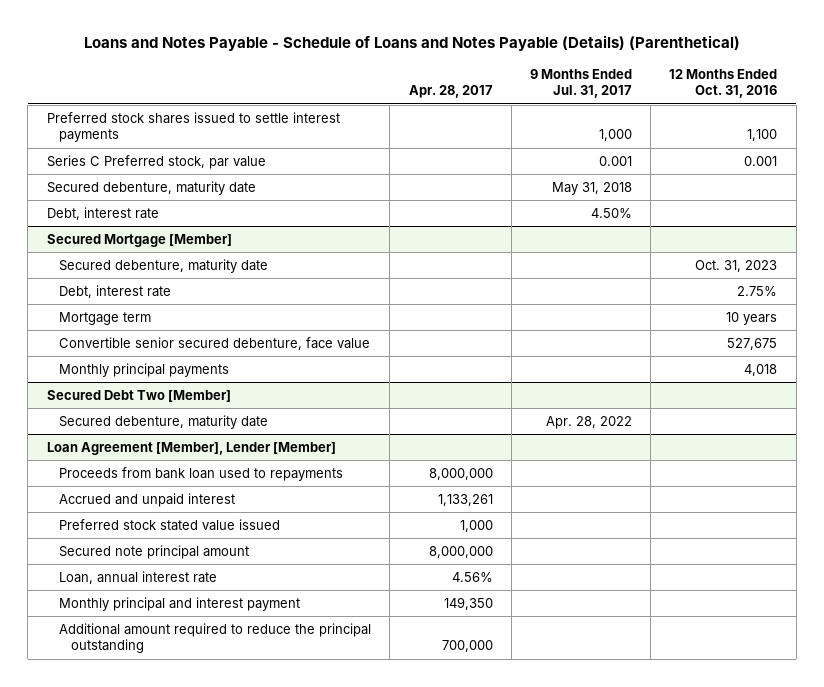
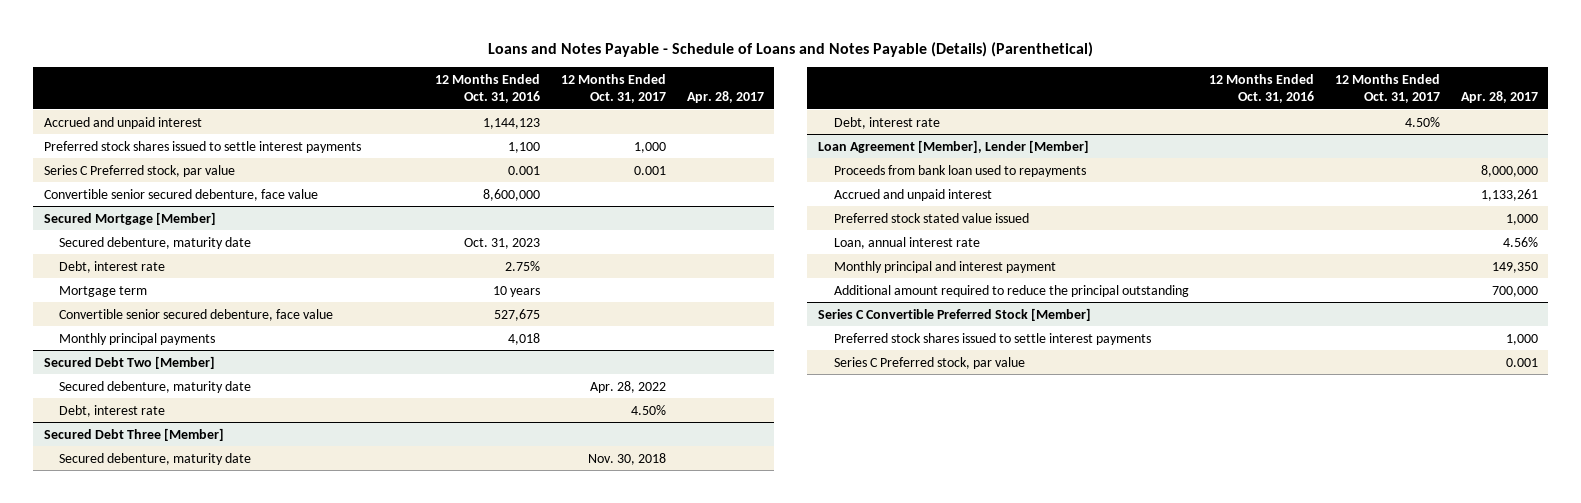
- | Apr. 28, 2017 | 9 Months Ended Jul. 31, 2017 | 12 Months Ended Oct. 31, 2016
+ | 12 Months Ended Oct. 31, 2016 | 12 Months Ended Oct. 31, 2017 | Apr. 28, 2017
+ Accrued and unpaid interest | 1,144,123 | |
- Secured debenture, maturity date | | May 31, 2018 |
- Debt, interest rate | | 4.50% |
+ Convertible senior secured debenture, face value | 8,600,000 | |
@ Secured Debt Two [Member]
+ Debt, interest rate | | 4.50% |
+ Secured Debt Three [Member]
+ Secured debenture, maturity date | | Nov. 30, 2018 |
+ Debt, interest rate | | 4.50% |
@ Loan Agreement [Member], Lender [Member]
- Secured note principal amount | 8,000,000 | |
+ Series C Convertible Preferred Stock [Member]
+ Preferred stock shares issued to settle interest payments | | | 1,000
+ Series C Preferred stock, par value | | | 0.001

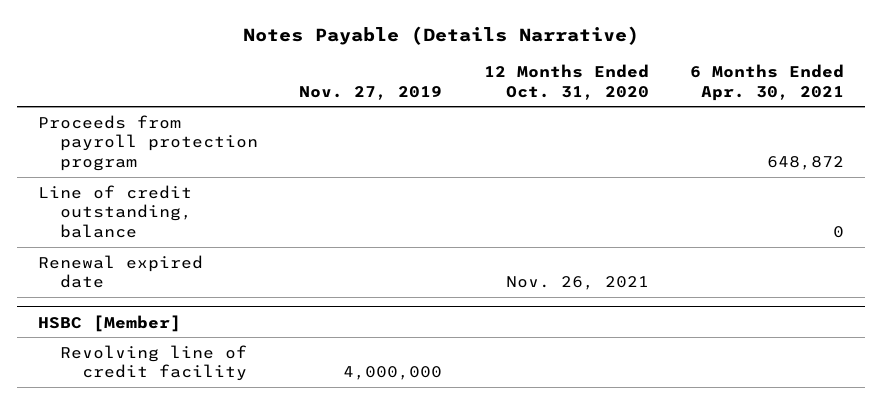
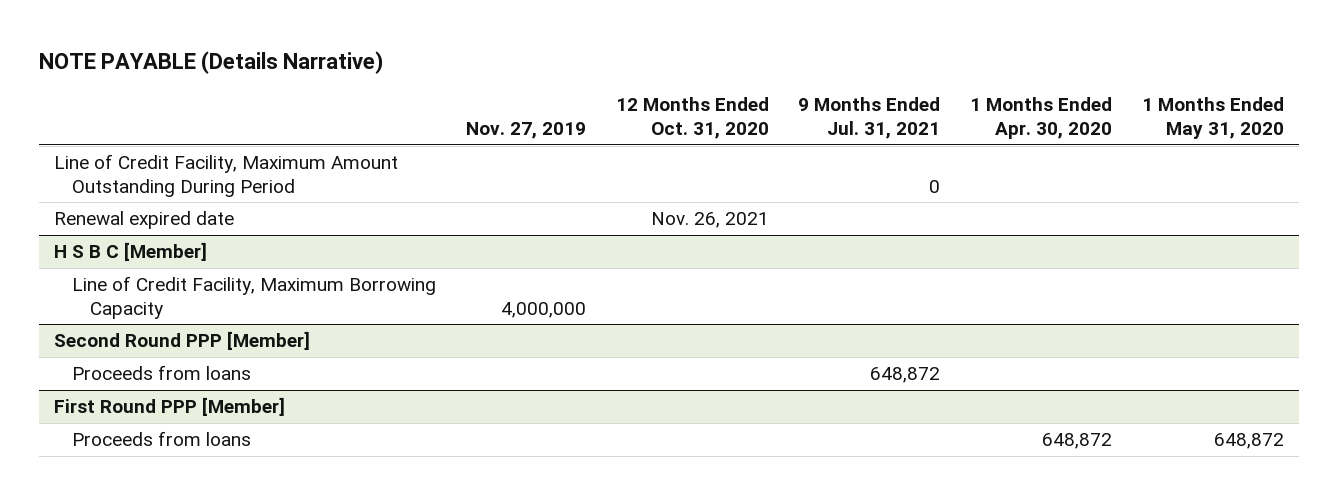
- Notes Payable (Details Narrative)
+ NOTE PAYABLE (Details Narrative)
- | Nov. 27, 2019 | 12 Months Ended Oct. 31, 2020 | 6 Months Ended Apr. 30, 2021
+ | Nov. 27, 2019 | 12 Months Ended Oct. 31, 2020 | 9 Months Ended Jul. 31, 2021 | 1 Months Ended Apr. 30, 2020 | 1 Months Ended May 31, 2020
- Proceeds from payroll protection program | | | 648,872
- Line of credit outstanding, balance | | | 0
+ Line of Credit Facility, Maximum Amount Outstanding During Period | | | 0 | |
- HSBC [Member]
- Revolving line of credit facility | 4,000,000 | |
+ H S B C [Member]
+ Line of Credit Facility, Maximum Borrowing Capacity | 4,000,000 | | | |
+ Second Round PPP [Member]
+ Proceeds from loans | | | 648,872 | |
+ First Round PPP [Member]
+ Proceeds from loans | | | | 648,872 | 648,872

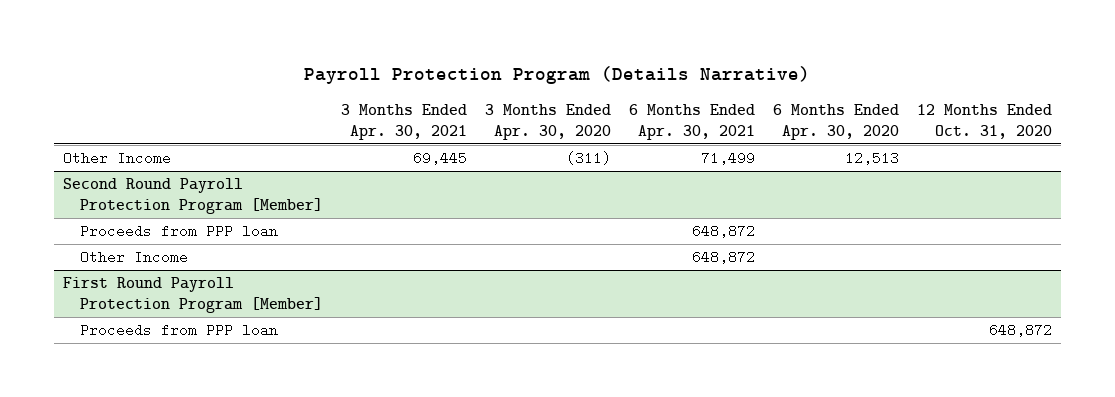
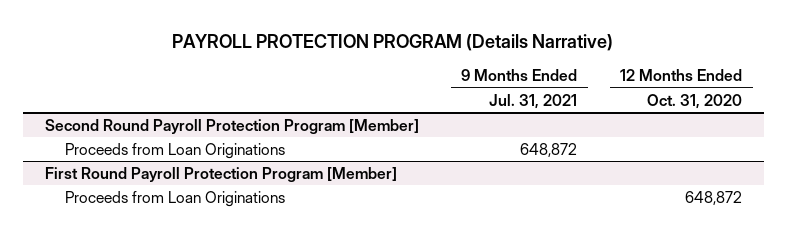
- Payroll Protection Program (Details Narrative)
+ PAYROLL PROTECTION PROGRAM (Details Narrative)
- | 3 Months Ended Apr. 30, 2021 | 3 Months Ended Apr. 30, 2020 | 6 Months Ended Apr. 30, 2021 | 6 Months Ended Apr. 30, 2020 | 12 Months Ended Oct. 31, 2020
+ | 9 Months Ended Jul. 31, 2021 | 12 Months Ended Oct. 31, 2020
- Other Income | 69,445 | (311) | 71,499 | 12,513 |
@ Second Round Payroll Protection Program [Member]
- Proceeds from PPP loan | | | 648,872 | |
- Other Income | | | 648,872 | |
+ Proceeds from Loan Originations | 648,872 |
@ First Round Payroll Protection Program [Member]
- Proceeds from PPP loan | | | | | 648,872
+ Proceeds from Loan Originations | | 648,872

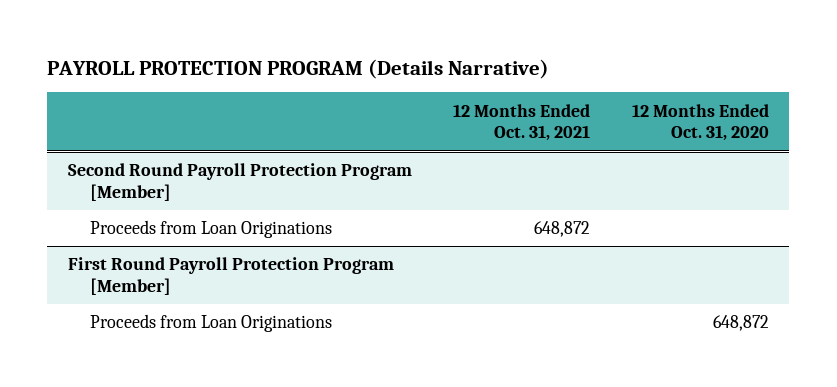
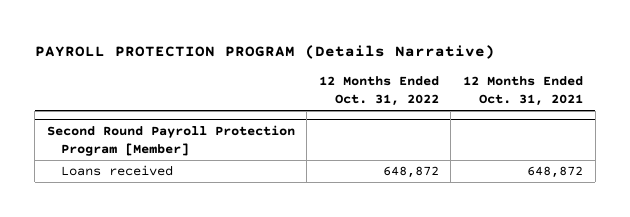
- | 12 Months Ended Oct. 31, 2021 | 12 Months Ended Oct. 31, 2020
+ | 12 Months Ended Oct. 31, 2022 | 12 Months Ended Oct. 31, 2021
@ Second Round Payroll Protection Program [Member]
- Proceeds from Loan Originations | 648,872 |
- First Round Payroll Protection Program [Member]
- Proceeds from Loan Originations | | 648,872
@ Second Round Payroll Protection Program [Member]
+ Loans received | 648,872 | 648,872

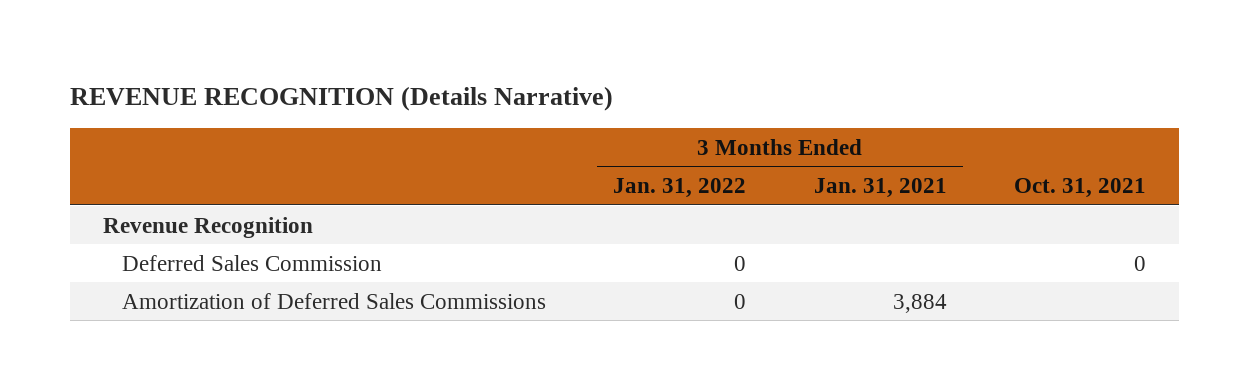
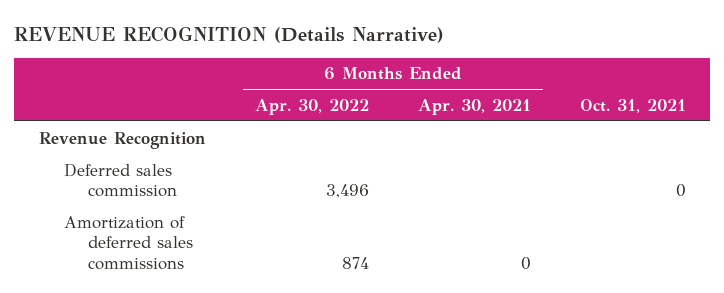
- | 3 Months Ended Jan. 31, 2022 | 3 Months Ended Jan. 31, 2021 | Oct. 31, 2021
+ | 6 Months Ended Apr. 30, 2022 | 6 Months Ended Apr. 30, 2021 | Oct. 31, 2021
- Deferred Sales Commission | 0 | | 0
- Amortization of Deferred Sales Commissions | 0 | 3,884 |
+ Deferred sales commission | 3,496 | | 0
+ Amortization of deferred sales commissions | 874 | 0 |

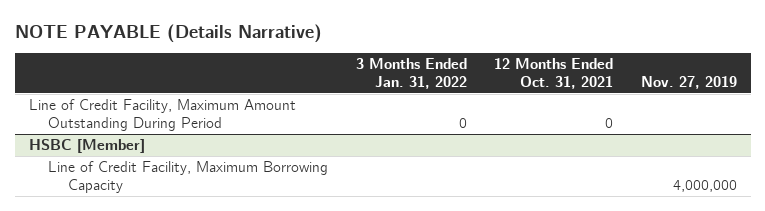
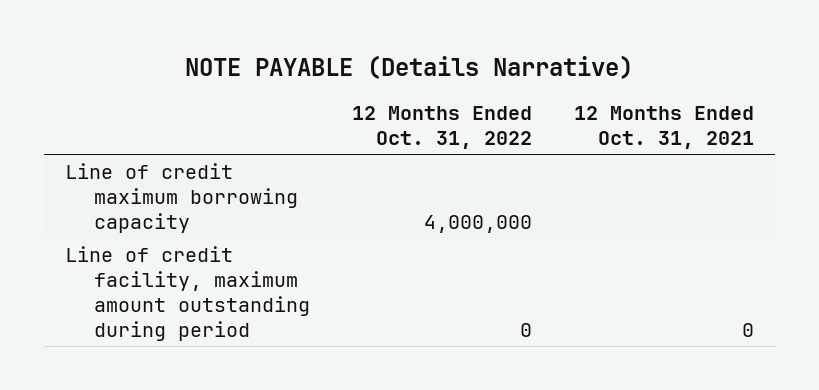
- | 3 Months Ended Jan. 31, 2022 | 12 Months Ended Oct. 31, 2021 | Nov. 27, 2019
+ | 12 Months Ended Oct. 31, 2022 | 12 Months Ended Oct. 31, 2021
- Line of Credit Facility, Maximum Amount Outstanding During Period | 0 | 0 |
- HSBC [Member]
- Line of Credit Facility, Maximum Borrowing Capacity | | | 4,000,000
+ Line of credit maximum borrowing capacity | 4,000,000 |
+ Line of credit facility, maximum amount outstanding during period | 0 | 0

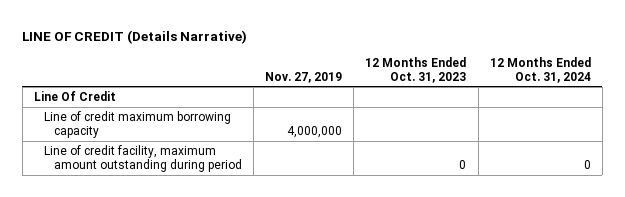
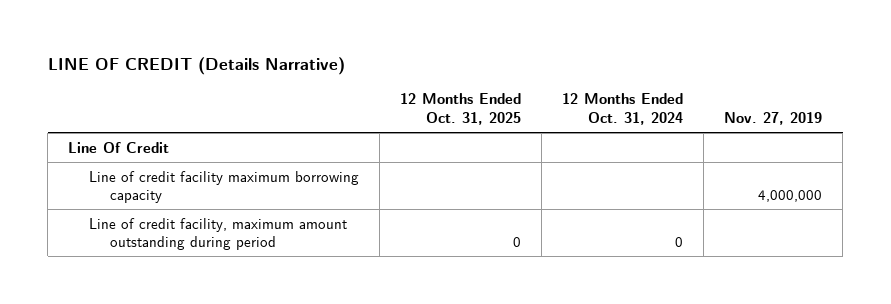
- | Nov. 27, 2019 | 12 Months Ended Oct. 31, 2023 | 12 Months Ended Oct. 31, 2024
+ | 12 Months Ended Oct. 31, 2025 | 12 Months Ended Oct. 31, 2024 | Nov. 27, 2019
- Line of credit maximum borrowing capacity | 4,000,000 | |
+ Line of credit facility maximum borrowing capacity | | | 4,000,000

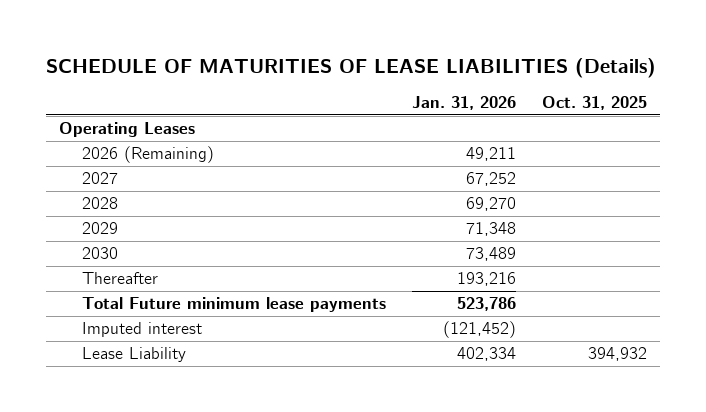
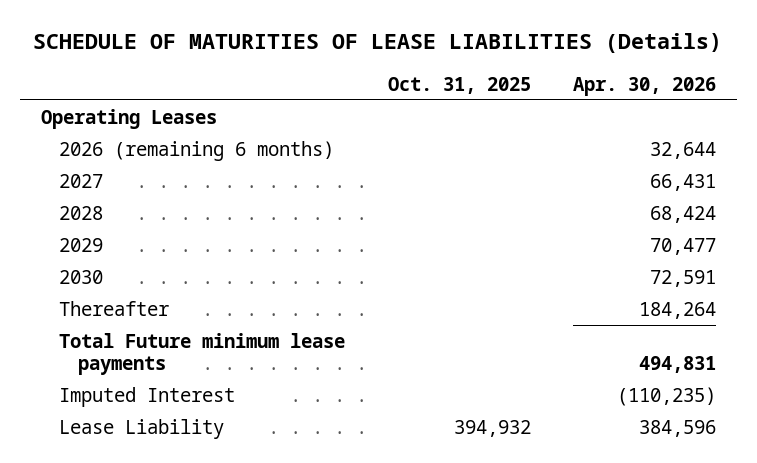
- | Jan. 31, 2026 | Oct. 31, 2025
+ | Oct. 31, 2025 | Apr. 30, 2026
- 2026 (Remaining) | 49,211 |
+ 2026 (remaining 6 months) | | 32,644
- Imputed interest | (121,452) |
+ Imputed Interest | | (110,235)

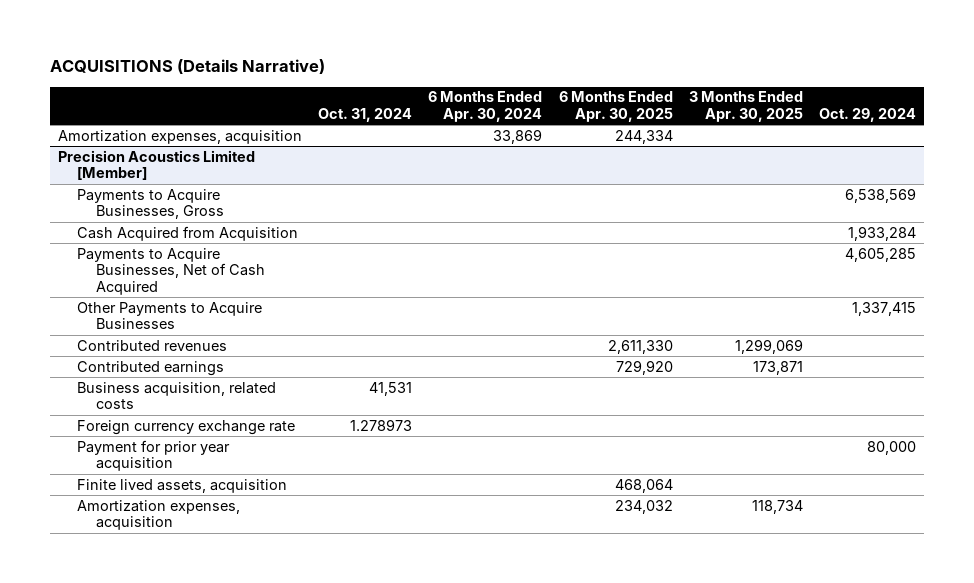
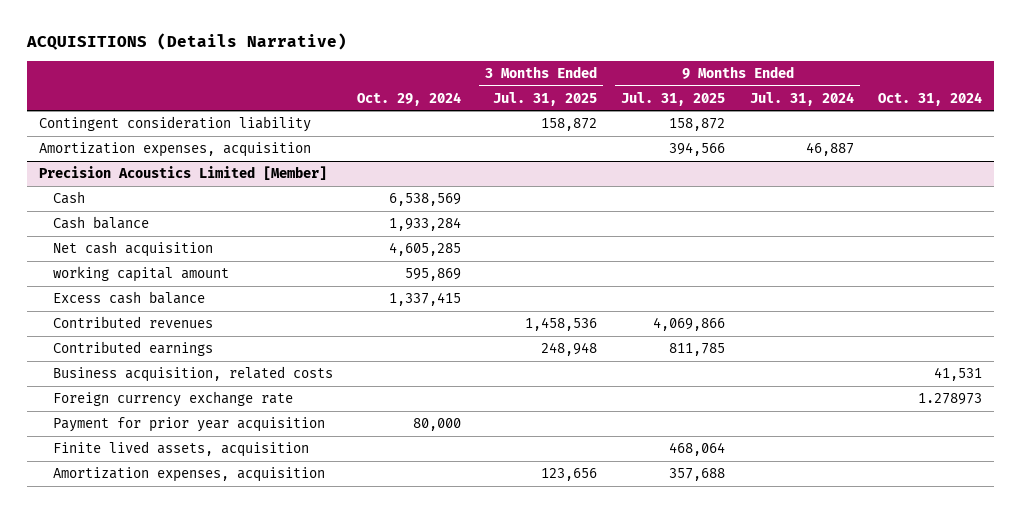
- | Oct. 31, 2024 | 6 Months Ended Apr. 30, 2024 | 6 Months Ended Apr. 30, 2025 | 3 Months Ended Apr. 30, 2025 | Oct. 29, 2024
+ | Oct. 29, 2024 | 3 Months Ended Jul. 31, 2025 | 9 Months Ended Jul. 31, 2025 | 9 Months Ended Jul. 31, 2024 | Oct. 31, 2024
+ Contingent consideration liability | | 158,872 | 158,872 | |
@ Precision Acoustics Limited [Member]
- Payments to Acquire Businesses, Gross | | | | | 6,538,569
- Cash Acquired from Acquisition | | | | | 1,933,284
- Payments to Acquire Businesses, Net of Cash Acquired | | | | | 4,605,285
- Other Payments to Acquire Businesses | | | | | 1,337,415
+ Cash | 6,538,569 | | | |
+ Cash balance | 1,933,284 | | | |
+ Net cash acquisition | 4,605,285 | | | |
+ working capital amount | 595,869 | | | |
+ Excess cash balance | 1,337,415 | | | |

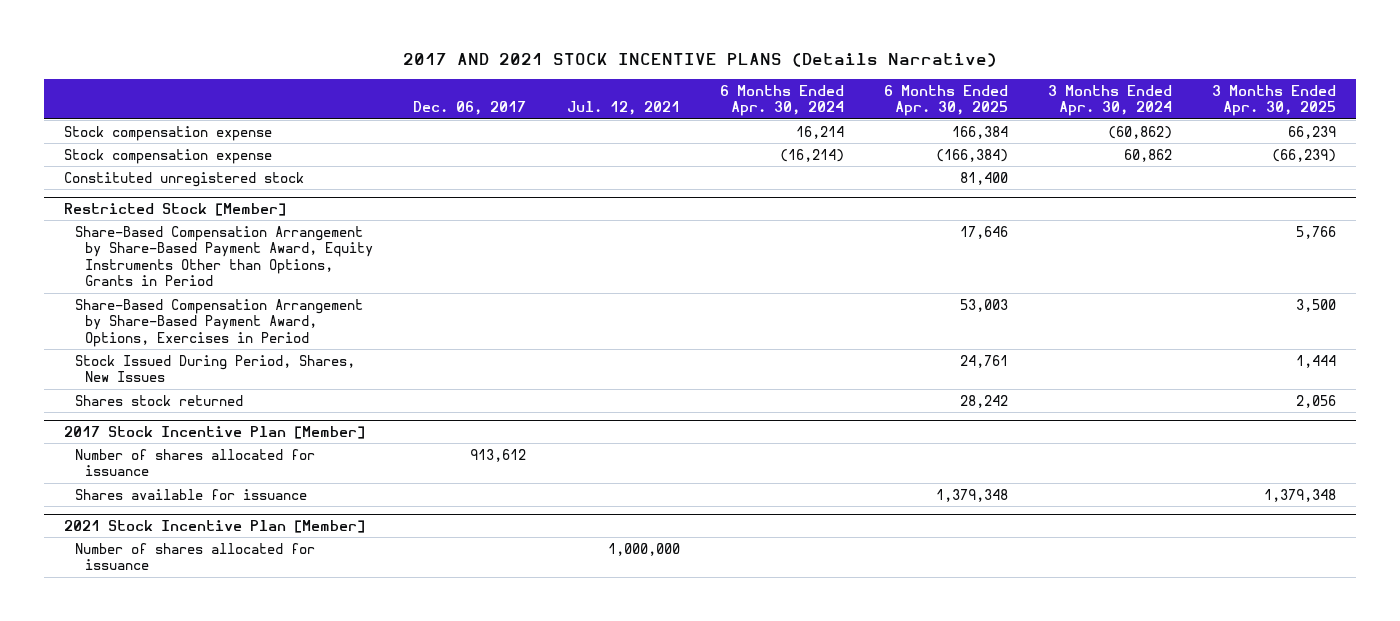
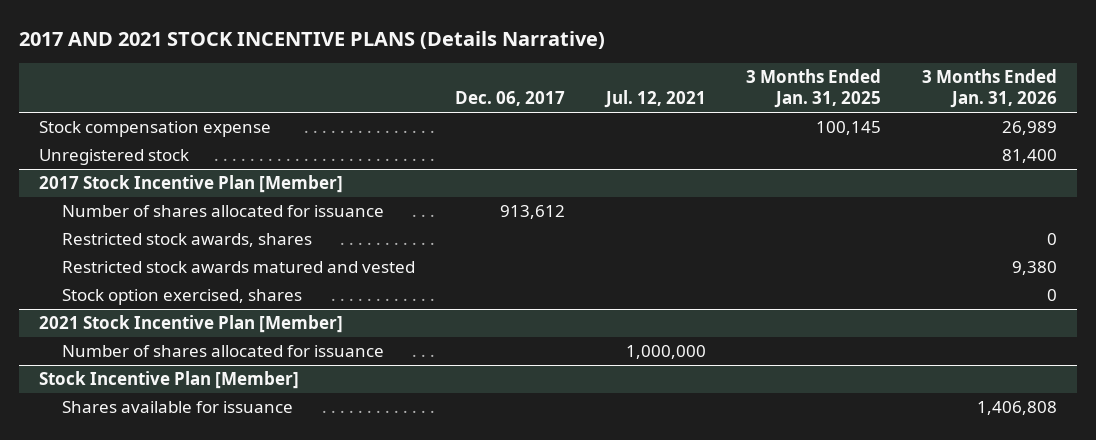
- | Dec. 06, 2017 | Jul. 12, 2021 | 6 Months Ended Apr. 30, 2024 | 6 Months Ended Apr. 30, 2025 | 3 Months Ended Apr. 30, 2024 | 3 Months Ended Apr. 30, 2025
+ | Dec. 06, 2017 | Jul. 12, 2021 | 3 Months Ended Jan. 31, 2025 | 3 Months Ended Jan. 31, 2026
- Stock compensation expense | | | (16,214) | (166,384) | 60,862 | (66,239)
- Constituted unregistered stock | | | | 81,400 | |
- Restricted Stock [Member]
- Share-Based Compensation Arrangement by Share-Based Payment Award, Equity Instruments Other than Options, Grants in Period | | | | 17,646 | | 5,766
- Share-Based Compensation Arrangement by Share-Based Payment Award, Options, Exercises in Period | | | | 53,003 | | 3,500
- Stock Issued During Period, Shares, New Issues | | | | 24,761 | | 1,444
- Shares stock returned | | | | 28,242 | | 2,056
+ Unregistered stock | | | | 81,400
@ 2017 Stock Incentive Plan [Member]
- Shares available for issuance | | | | 1,379,348 | | 1,379,348
+ Restricted stock awards, shares | | | | 0
+ Restricted stock awards matured and vested | | | | 9,380
+ Stock option exercised, shares | | | | 0
+ Stock Incentive Plan [Member]
+ Shares available for issuance | | | | 1,406,808

